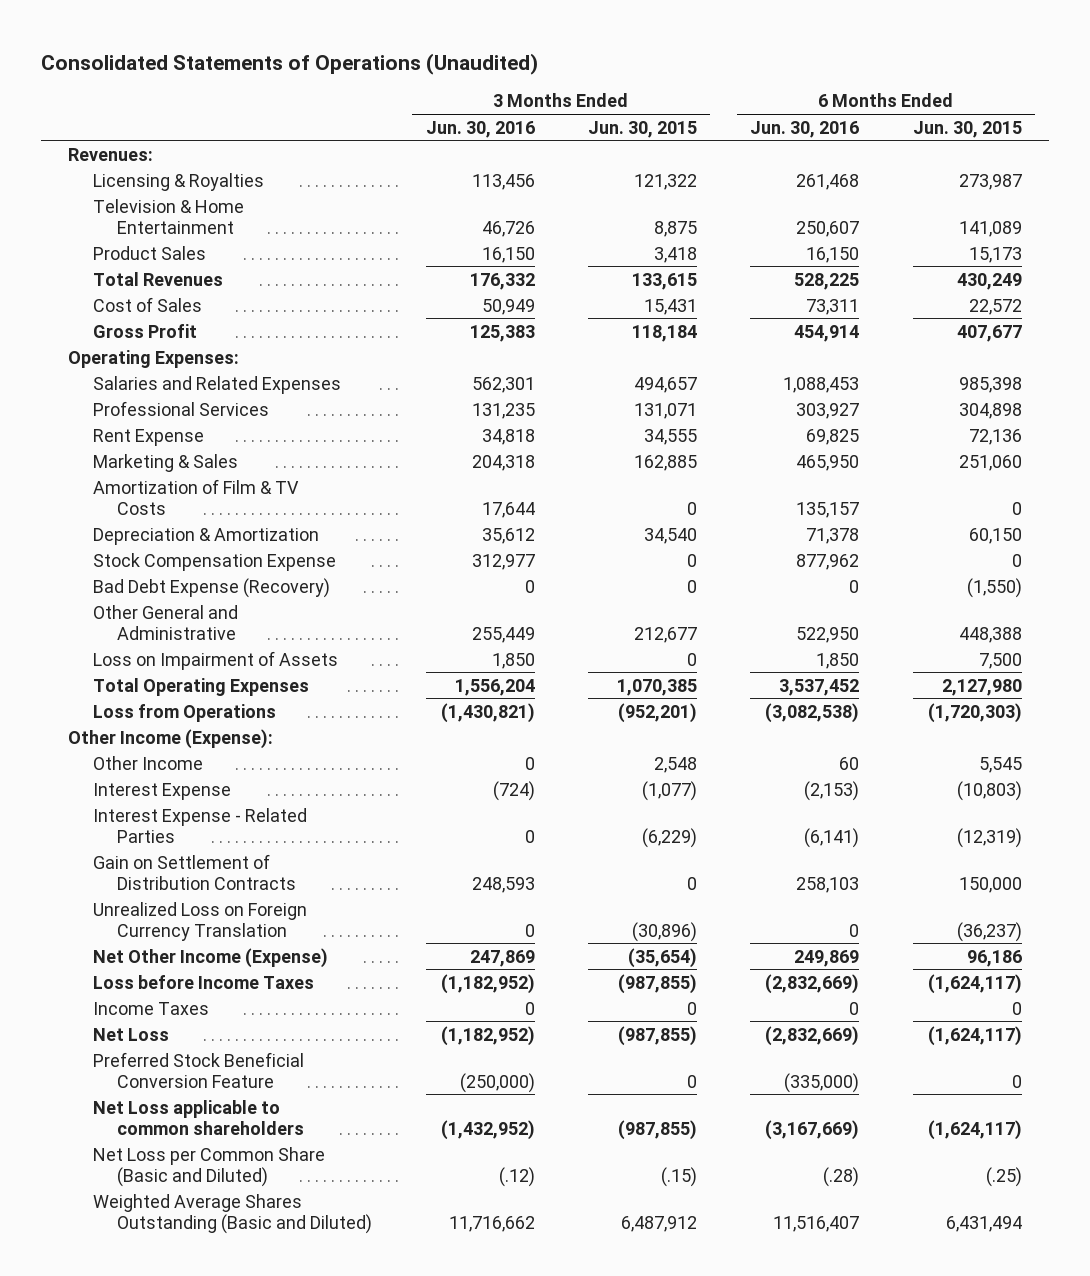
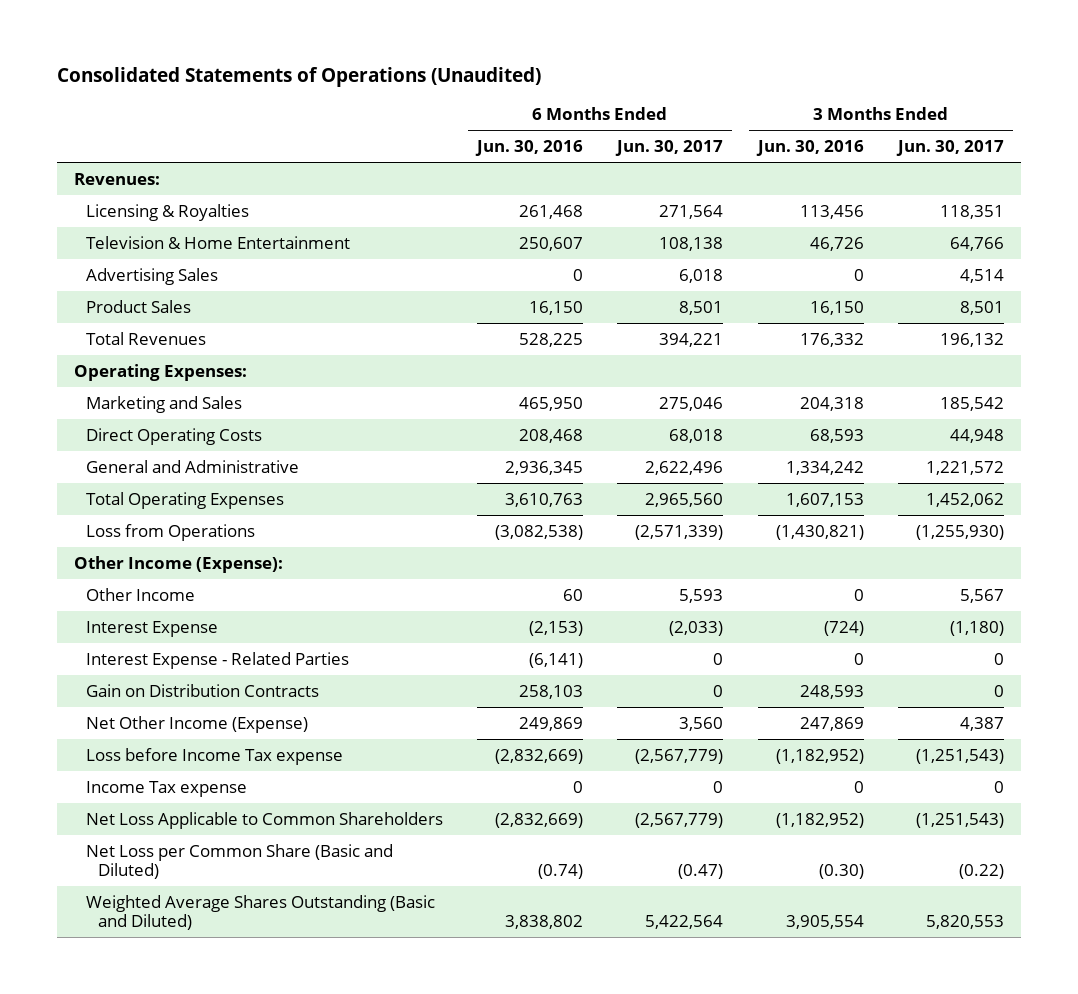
- | 3 Months Ended Jun. 30, 2016 | 3 Months Ended Jun. 30, 2015 | 6 Months Ended Jun. 30, 2016 | 6 Months Ended Jun. 30, 2015
+ | 6 Months Ended Jun. 30, 2016 | 6 Months Ended Jun. 30, 2017 | 3 Months Ended Jun. 30, 2016 | 3 Months Ended Jun. 30, 2017
+ Advertising Sales | 0 | 6,018 | 0 | 4,514
- Cost of Sales | 50,949 | 15,431 | 73,311 | 22,572
- Gross Profit | 125,383 | 118,184 | 454,914 | 407,677
- Salaries and Related Expenses | 562,301 | 494,657 | 1,088,453 | 985,398
- Professional Services | 131,235 | 131,071 | 303,927 | 304,898
- Rent Expense | 34,818 | 34,555 | 69,825 | 72,136
- Marketing & Sales | 204,318 | 162,885 | 465,950 | 251,060
- Amortization of Film & TV Costs | 17,644 | 0 | 135,157 | 0
- Depreciation & Amortization | 35,612 | 34,540 | 71,378 | 60,150
- Stock Compensation Expense | 312,977 | 0 | 877,962 | 0
- Bad Debt Expense (Recovery) | 0 | 0 | 0 | (1,550)
- Other General and Administrative | 255,449 | 212,677 | 522,950 | 448,388
- Loss on Impairment of Assets | 1,850 | 0 | 1,850 | 7,500
- Total Operating Expenses | 1,556,204 | 1,070,385 | 3,537,452 | 2,127,980
+ Marketing and Sales | 465,950 | 275,046 | 204,318 | 185,542
+ Direct Operating Costs | 208,468 | 68,018 | 68,593 | 44,948
+ General and Administrative | 2,936,345 | 2,622,496 | 1,334,242 | 1,221,572
+ Total Operating Expenses | 3,610,763 | 2,965,560 | 1,607,153 | 1,452,062
- Gain on Settlement of Distribution Contracts | 248,593 | 0 | 258,103 | 150,000
- Unrealized Loss on Foreign Currency Translation | 0 | (30,896) | 0 | (36,237)
+ Gain on Distribution Contracts | 258,103 | 0 | 248,593 | 0
- Loss before Income Taxes | (1,182,952) | (987,855) | (2,832,669) | (1,624,117)
- Income Taxes | 0 | 0 | 0 | 0
- Net Loss | (1,182,952) | (987,855) | (2,832,669) | (1,624,117)
- Preferred Stock Beneficial Conversion Feature | (250,000) | 0 | (335,000) | 0
- Net Loss applicable to common shareholders | (1,432,952) | (987,855) | (3,167,669) | (1,624,117)
- Net Loss per Common Share (Basic and Diluted) | (.12) | (.15) | (.28) | (.25)
- Weighted Average Shares Outstanding (Basic and Diluted) | 11,716,662 | 6,487,912 | 11,516,407 | 6,431,494
+ Loss before Income Tax expense | (2,832,669) | (2,567,779) | (1,182,952) | (1,251,543)
+ Income Tax expense | 0 | 0 | 0 | 0
+ Net Loss Applicable to Common Shareholders | (2,832,669) | (2,567,779) | (1,182,952) | (1,251,543)
+ Net Loss per Common Share (Basic and Diluted) | (0.74) | (0.47) | (0.30) | (0.22)
+ Weighted Average Shares Outstanding (Basic and Diluted) | 3,838,802 | 5,422,564 | 3,905,554 | 5,820,553

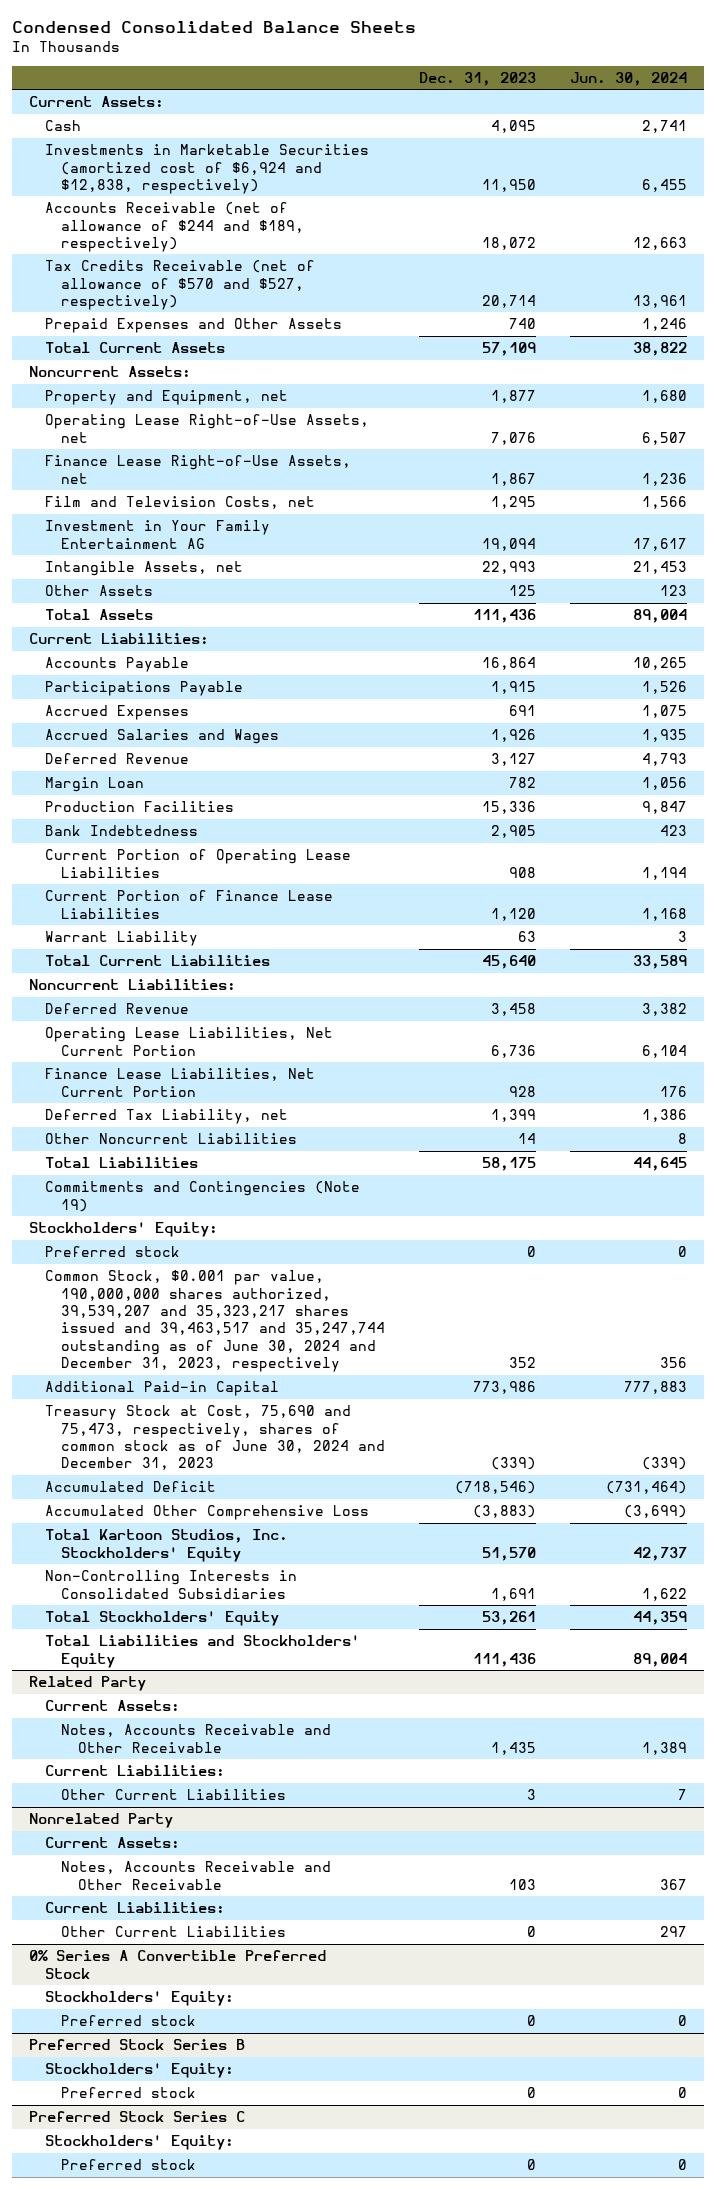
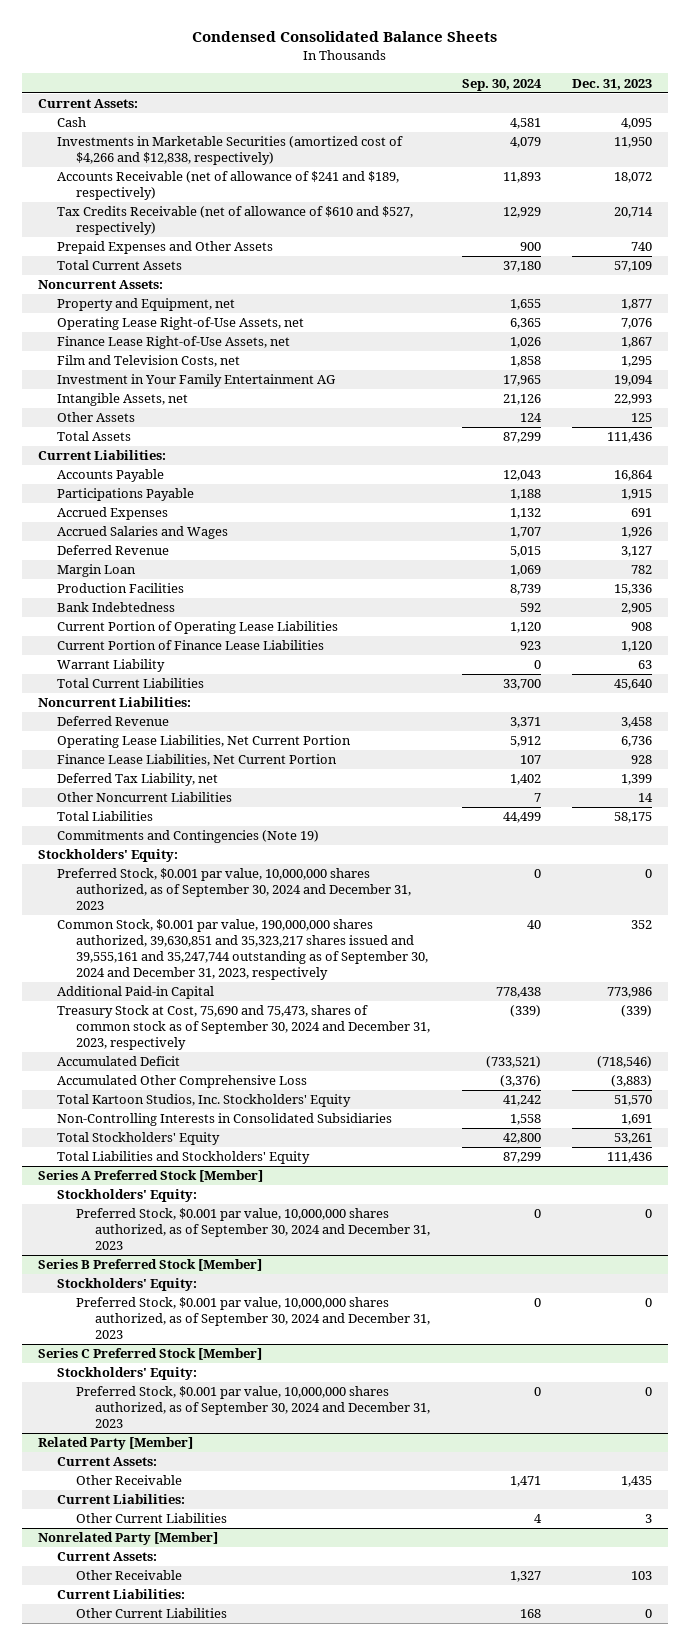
- | Dec. 31, 2023 | Jun. 30, 2024
+ | Sep. 30, 2024 | Dec. 31, 2023
- Investments in Marketable Securities (amortized cost of $6,924 and $12,838, respectively) | 11,950 | 6,455
- Accounts Receivable (net of allowance of $244 and $189, respectively) | 18,072 | 12,663
- Tax Credits Receivable (net of allowance of $570 and $527, respectively) | 20,714 | 13,961
+ Investments in Marketable Securities (amortized cost of $4,266 and $12,838, respectively) | 4,079 | 11,950
+ Accounts Receivable (net of allowance of $241 and $189, respectively) | 11,893 | 18,072
+ Tax Credits Receivable (net of allowance of $610 and $527, respectively) | 12,929 | 20,714
- Preferred stock | 0 | 0
- Common Stock, $0.001 par value, 190,000,000 shares authorized, 39,539,207 and 35,323,217 shares issued and 39,463,517 and 35,247,744 outstanding as of June 30, 2024 and December 31, 2023, respectively | 352 | 356
+ Preferred Stock, $0.001 par value, 10,000,000 shares authorized, as of September 30, 2024 and December 31, 2023 | 0 | 0
+ Common Stock, $0.001 par value, 190,000,000 shares authorized, 39,630,851 and 35,323,217 shares issued and 39,555,161 and 35,247,744 outstanding as of September 30, 2024 and December 31, 2023, respectively | 40 | 352
- Treasury Stock at Cost, 75,690 and 75,473, respectively, shares of common stock as of June 30, 2024 and December 31, 2023 | (339) | (339)
+ Treasury Stock at Cost, 75,690 and 75,473, shares of common stock as of September 30, 2024 and December 31, 2023, respectively | (339) | (339)
- Related Party
+ Series A Preferred Stock [Member]
+ Stockholders' Equity:
+ Preferred Stock, $0.001 par value, 10,000,000 shares authorized, as of September 30, 2024 and December 31, 2023 | 0 | 0
+ Series B Preferred Stock [Member]
+ Stockholders' Equity:
+ Preferred Stock, $0.001 par value, 10,000,000 shares authorized, as of September 30, 2024 and December 31, 2023 | 0 | 0
+ Series C Preferred Stock [Member]
+ Stockholders' Equity:
+ Preferred Stock, $0.001 par value, 10,000,000 shares authorized, as of September 30, 2024 and December 31, 2023 | 0 | 0
+ Related Party [Member]
- Notes, Accounts Receivable and Other Receivable | 1,435 | 1,389
+ Other Receivable | 1,471 | 1,435
- Nonrelated Party
+ Nonrelated Party [Member]
- Notes, Accounts Receivable and Other Receivable | 103 | 367
+ Other Receivable | 1,327 | 103
- 0% Series A Convertible Preferred Stock
- Stockholders' Equity:
- Preferred stock | 0 | 0
- Preferred Stock Series B
- Stockholders' Equity:
- Preferred stock | 0 | 0
- Preferred Stock Series C
- Stockholders' Equity:
- Preferred stock | 0 | 0

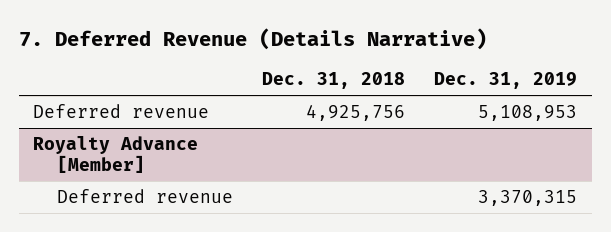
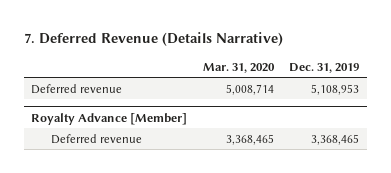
- | Dec. 31, 2018 | Dec. 31, 2019
+ | Mar. 31, 2020 | Dec. 31, 2019
@ Royalty Advance [Member]
- Deferred revenue | | 3,370,315
+ Deferred revenue | 3,368,465 | 3,368,465

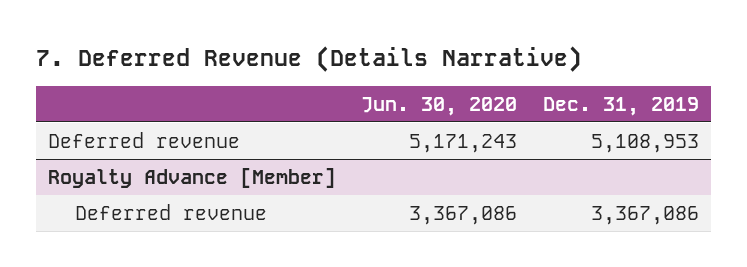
- | Mar. 31, 2020 | Dec. 31, 2019
+ | Jun. 30, 2020 | Dec. 31, 2019
@ Royalty Advance [Member]
- Deferred revenue | 3,368,465 | 3,368,465
+ Deferred revenue | 3,367,086 | 3,367,086

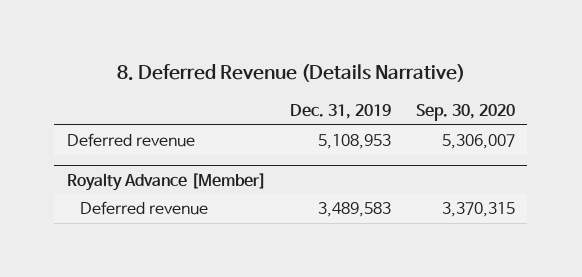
- 7. Deferred Revenue (Details Narrative)
+ 8. Deferred Revenue (Details Narrative)
- | Jun. 30, 2020 | Dec. 31, 2019
+ | Dec. 31, 2019 | Sep. 30, 2020
@ Royalty Advance [Member]
- Deferred revenue | 3,367,086 | 3,367,086
+ Deferred revenue | 3,489,583 | 3,370,315

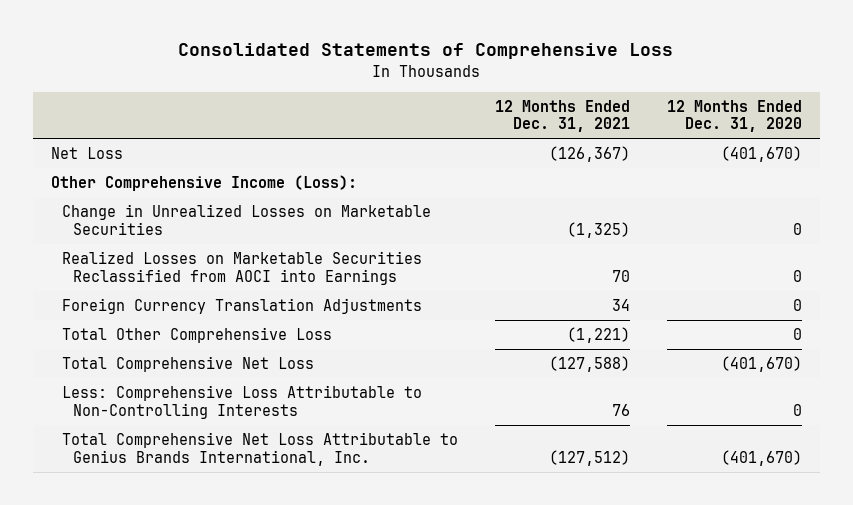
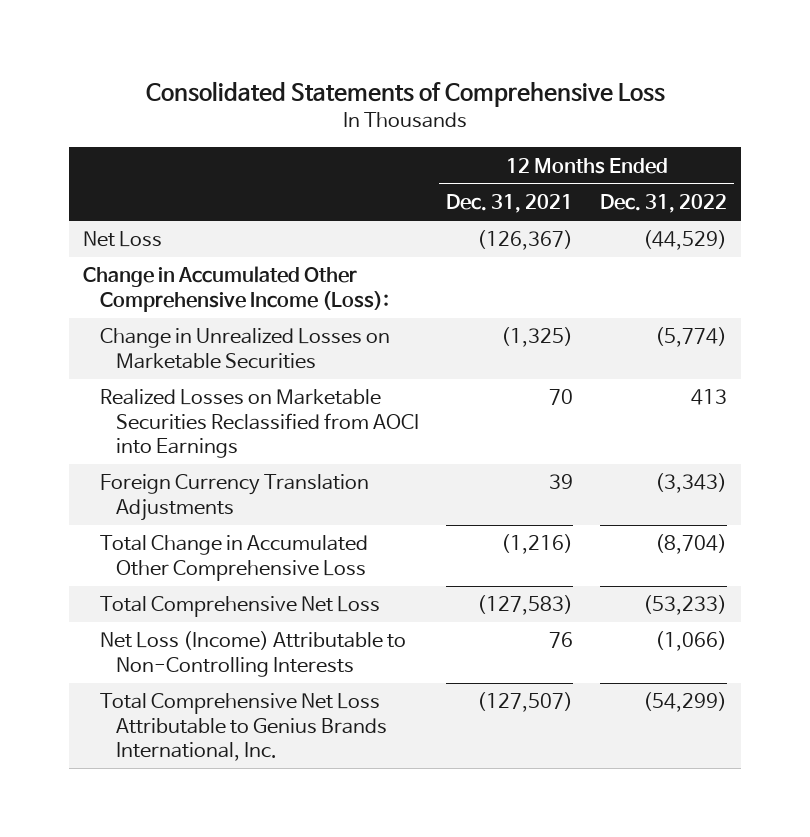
- | 12 Months Ended Dec. 31, 2021 | 12 Months Ended Dec. 31, 2020
+ | 12 Months Ended Dec. 31, 2021 | 12 Months Ended Dec. 31, 2022
- Other Comprehensive Income (Loss):
+ Change in Accumulated Other Comprehensive Income (Loss):
- Foreign Currency Translation Adjustments | 34 | 0
- Total Other Comprehensive Loss | (1,221) | 0
- Total Comprehensive Net Loss | (127,588) | (401,670)
- Less: Comprehensive Loss Attributable to Non-Controlling Interests | 76 | 0
- Total Comprehensive Net Loss Attributable to Genius Brands International, Inc. | (127,512) | (401,670)
+ Foreign Currency Translation Adjustments | 39 | (3,343)
+ Total Change in Accumulated Other Comprehensive Loss | (1,216) | (8,704)
+ Total Comprehensive Net Loss | (127,583) | (53,233)
+ Net Loss (Income) Attributable to Non-Controlling Interests | 76 | (1,066)
+ Total Comprehensive Net Loss Attributable to Genius Brands International, Inc. | (127,507) | (54,299)

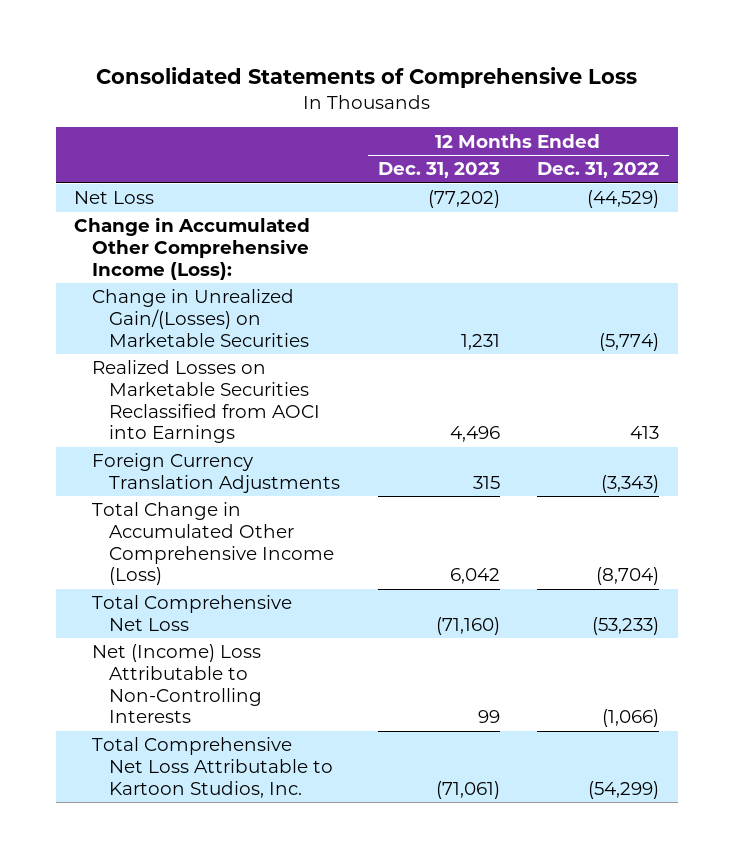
- | 12 Months Ended Dec. 31, 2021 | 12 Months Ended Dec. 31, 2022
+ | 12 Months Ended Dec. 31, 2023 | 12 Months Ended Dec. 31, 2022
- Change in Unrealized Losses on Marketable Securities | (1,325) | (5,774)
+ Change in Unrealized Gain/(Losses) on Marketable Securities | 1,231 | (5,774)
- Total Change in Accumulated Other Comprehensive Loss | (1,216) | (8,704)
+ Total Change in Accumulated Other Comprehensive Income (Loss) | 6,042 | (8,704)
- Net Loss (Income) Attributable to Non-Controlling Interests | 76 | (1,066)
- Total Comprehensive Net Loss Attributable to Genius Brands International, Inc. | (127,507) | (54,299)
+ Net (Income) Loss Attributable to Non-Controlling Interests | 99 | (1,066)
+ Total Comprehensive Net Loss Attributable to Kartoon Studios, Inc. | (71,061) | (54,299)

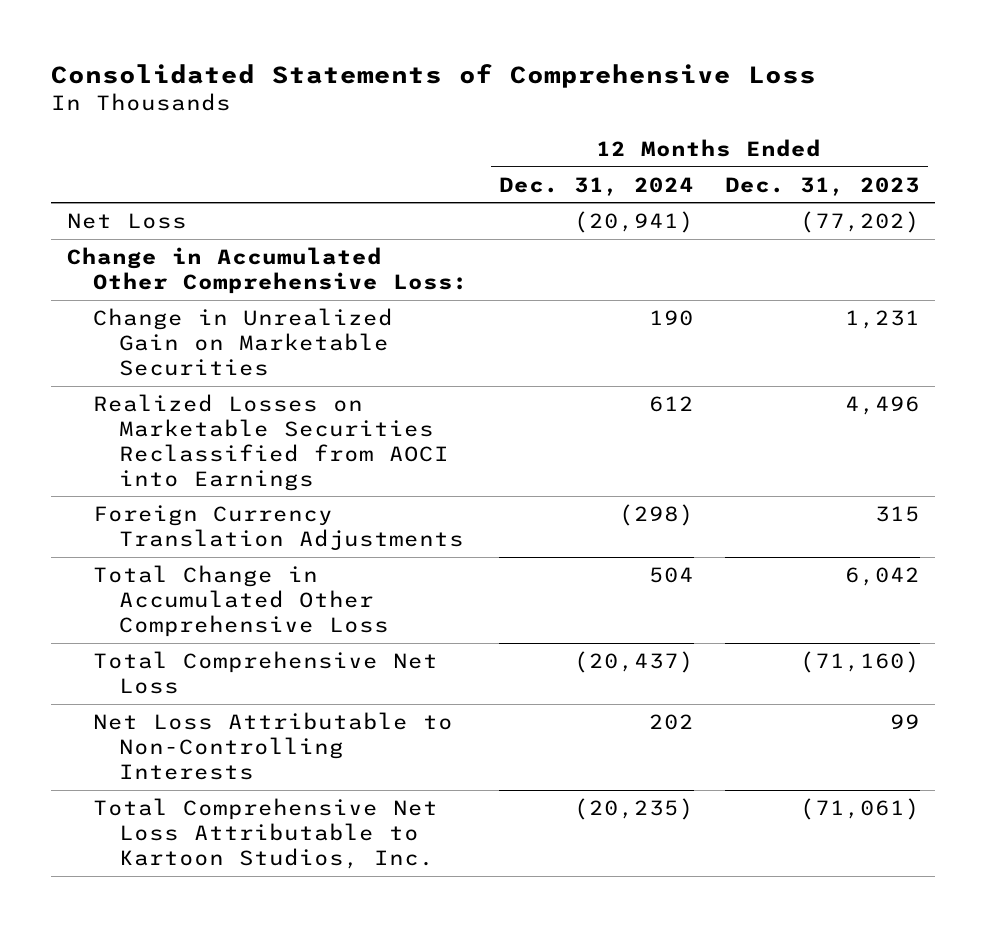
- | 12 Months Ended Dec. 31, 2023 | 12 Months Ended Dec. 31, 2022
+ | 12 Months Ended Dec. 31, 2024 | 12 Months Ended Dec. 31, 2023
- Change in Accumulated Other Comprehensive Income (Loss):
- Change in Unrealized Gain/(Losses) on Marketable Securities | 1,231 | (5,774)
+ Change in Accumulated Other Comprehensive Loss:
+ Change in Unrealized Gain on Marketable Securities | 190 | 1,231
- Total Change in Accumulated Other Comprehensive Income (Loss) | 6,042 | (8,704)
+ Total Change in Accumulated Other Comprehensive Loss | 504 | 6,042
- Net (Income) Loss Attributable to Non-Controlling Interests | 99 | (1,066)
+ Net Loss Attributable to Non-Controlling Interests | 202 | 99

